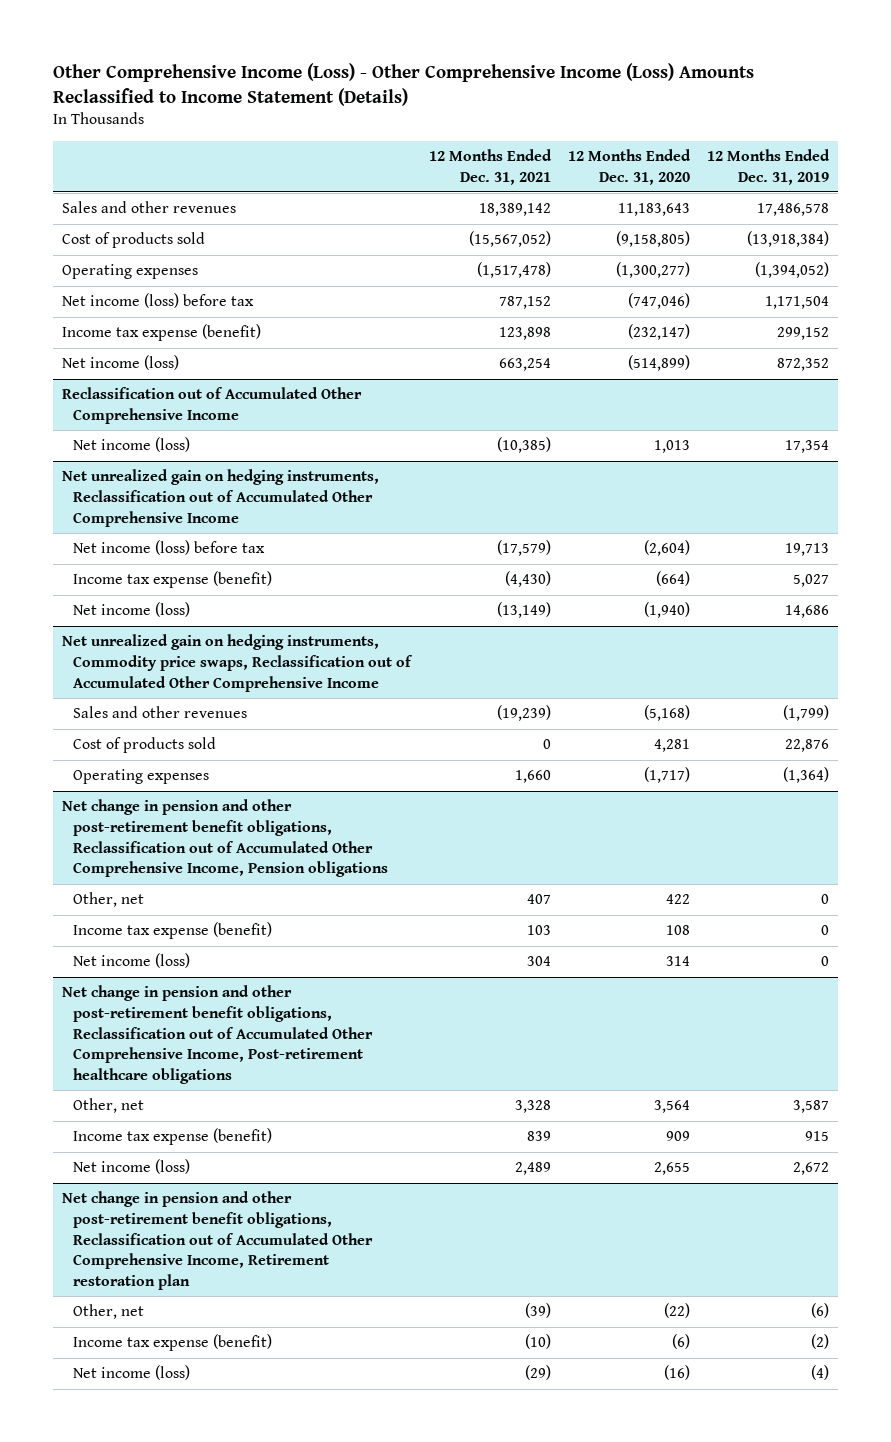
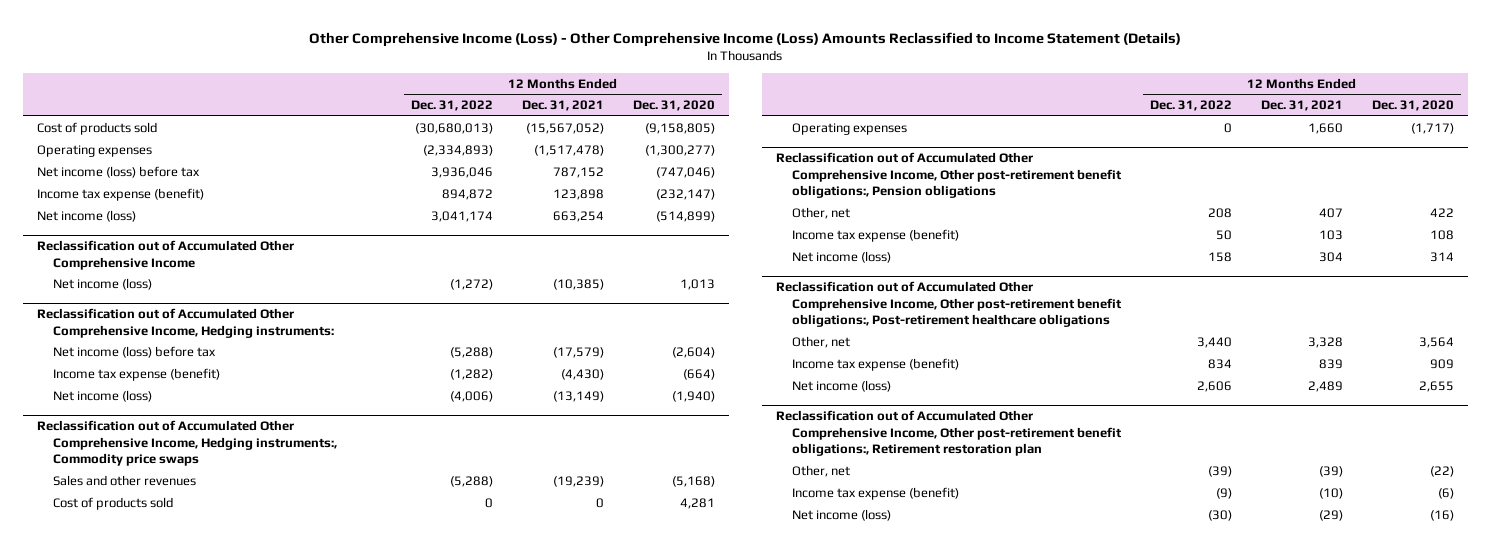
- | 12 Months Ended Dec. 31, 2021 | 12 Months Ended Dec. 31, 2020 | 12 Months Ended Dec. 31, 2019
+ | 12 Months Ended Dec. 31, 2022 | 12 Months Ended Dec. 31, 2021 | 12 Months Ended Dec. 31, 2020
- Sales and other revenues | 18,389,142 | 11,183,643 | 17,486,578
- Net unrealized gain on hedging instruments, Reclassification out of Accumulated Other Comprehensive Income
+ Reclassification out of Accumulated Other Comprehensive Income, Hedging instruments:
- Net unrealized gain on hedging instruments, Commodity price swaps, Reclassification out of Accumulated Other Comprehensive Income
+ Reclassification out of Accumulated Other Comprehensive Income, Hedging instruments:, Commodity price swaps
- Net change in pension and other post-retirement benefit obligations, Reclassification out of Accumulated Other Comprehensive Income, Pension obligations
+ Reclassification out of Accumulated Other Comprehensive Income, Other post-retirement benefit obligations:, Pension obligations
- Net change in pension and other post-retirement benefit obligations, Reclassification out of Accumulated Other Comprehensive Income, Post-retirement healthcare obligations
+ Reclassification out of Accumulated Other Comprehensive Income, Other post-retirement benefit obligations:, Post-retirement healthcare obligations
- Net change in pension and other post-retirement benefit obligations, Reclassification out of Accumulated Other Comprehensive Income, Retirement restoration plan
+ Reclassification out of Accumulated Other Comprehensive Income, Other post-retirement benefit obligations:, Retirement restoration plan

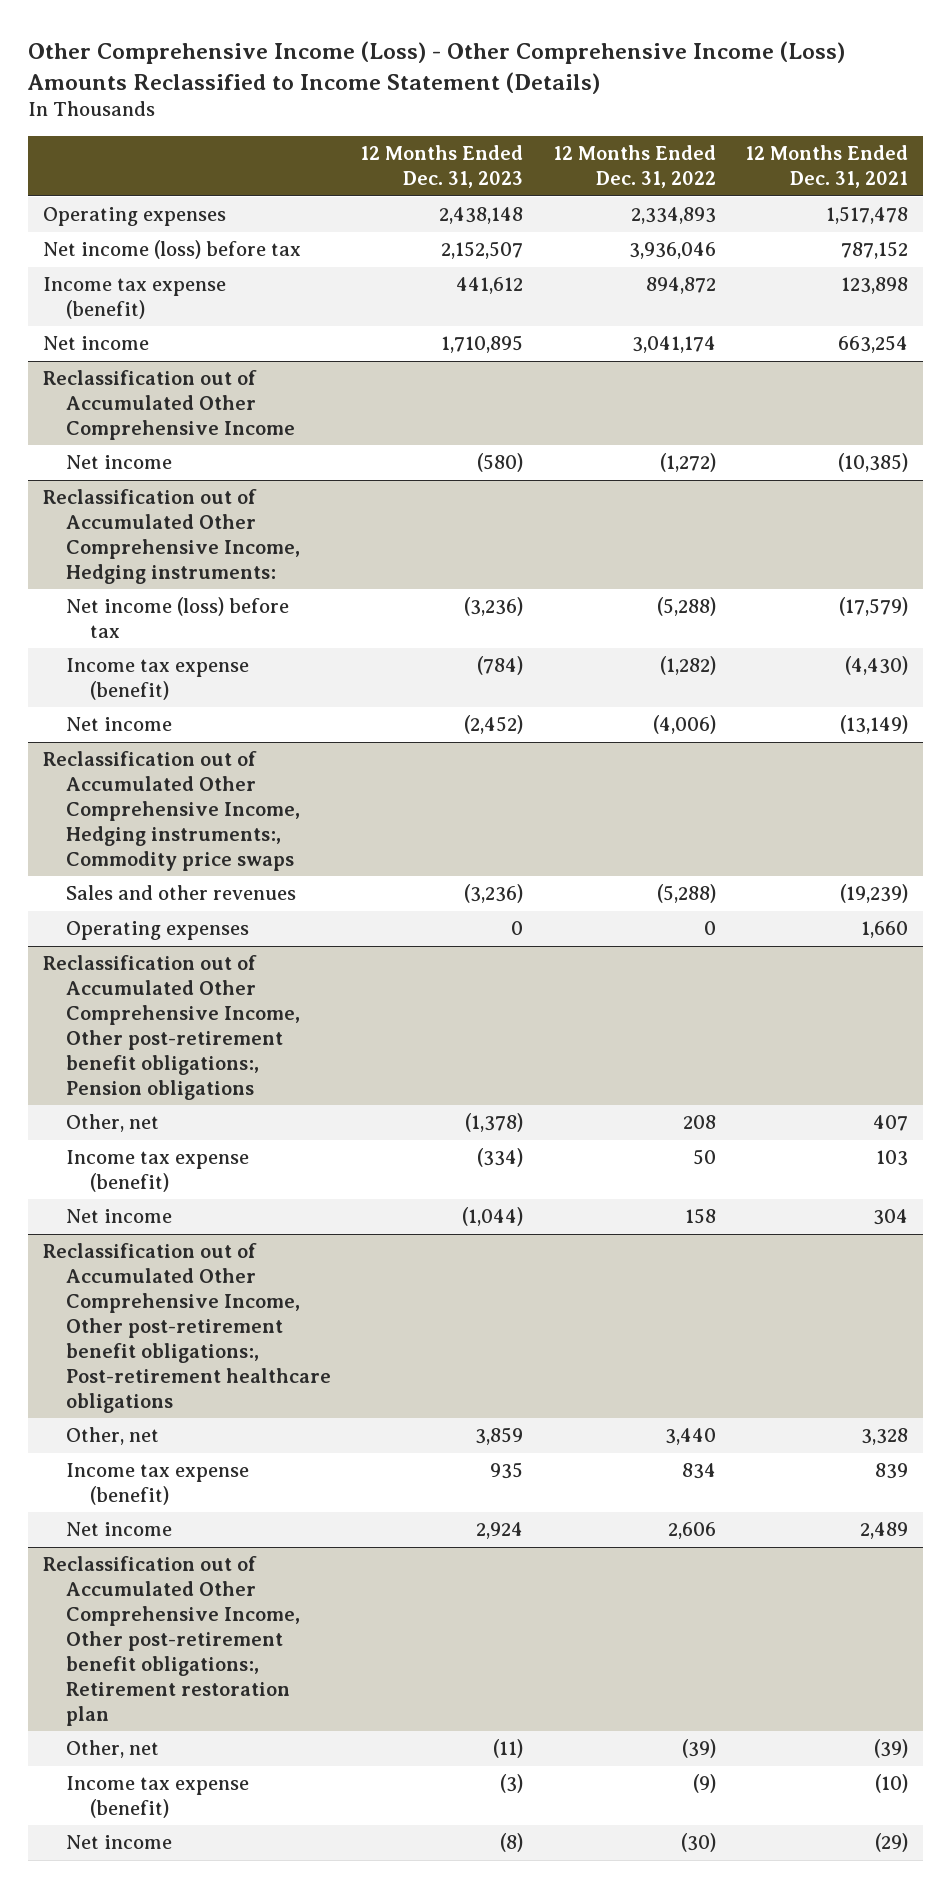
- | 12 Months Ended Dec. 31, 2022 | 12 Months Ended Dec. 31, 2021 | 12 Months Ended Dec. 31, 2020
+ | 12 Months Ended Dec. 31, 2023 | 12 Months Ended Dec. 31, 2022 | 12 Months Ended Dec. 31, 2021
- Cost of products sold | (30,680,013) | (15,567,052) | (9,158,805)
- Operating expenses | (2,334,893) | (1,517,478) | (1,300,277)
+ Operating expenses | 2,438,148 | 2,334,893 | 1,517,478
- Net income (loss) | 3,041,174 | 663,254 | (514,899)
+ Net income | 1,710,895 | 3,041,174 | 663,254
@ Reclassification out of Accumulated Other Comprehensive Income
- Net income (loss) | (1,272) | (10,385) | 1,013
+ Net income | (580) | (1,272) | (10,385)
@ Reclassification out of Accumulated Other Comprehensive Income, Hedging instruments:
- Net income (loss) | (4,006) | (13,149) | (1,940)
+ Net income | (2,452) | (4,006) | (13,149)
@ Reclassification out of Accumulated Other Comprehensive Income, Hedging instruments:, Commodity price swaps
- Cost of products sold | 0 | 0 | 4,281
@ Reclassification out of Accumulated Other Comprehensive Income, Other post-retirement benefit obligations:, Pension obligations
- Net income (loss) | 158 | 304 | 314
+ Net income | (1,044) | 158 | 304
@ Reclassification out of Accumulated Other Comprehensive Income, Other post-retirement benefit obligations:, Post-retirement healthcare obligations
- Net income (loss) | 2,606 | 2,489 | 2,655
+ Net income | 2,924 | 2,606 | 2,489
@ Reclassification out of Accumulated Other Comprehensive Income, Other post-retirement benefit obligations:, Retirement restoration plan
- Net income (loss) | (30) | (29) | (16)
+ Net income | (8) | (30) | (29)

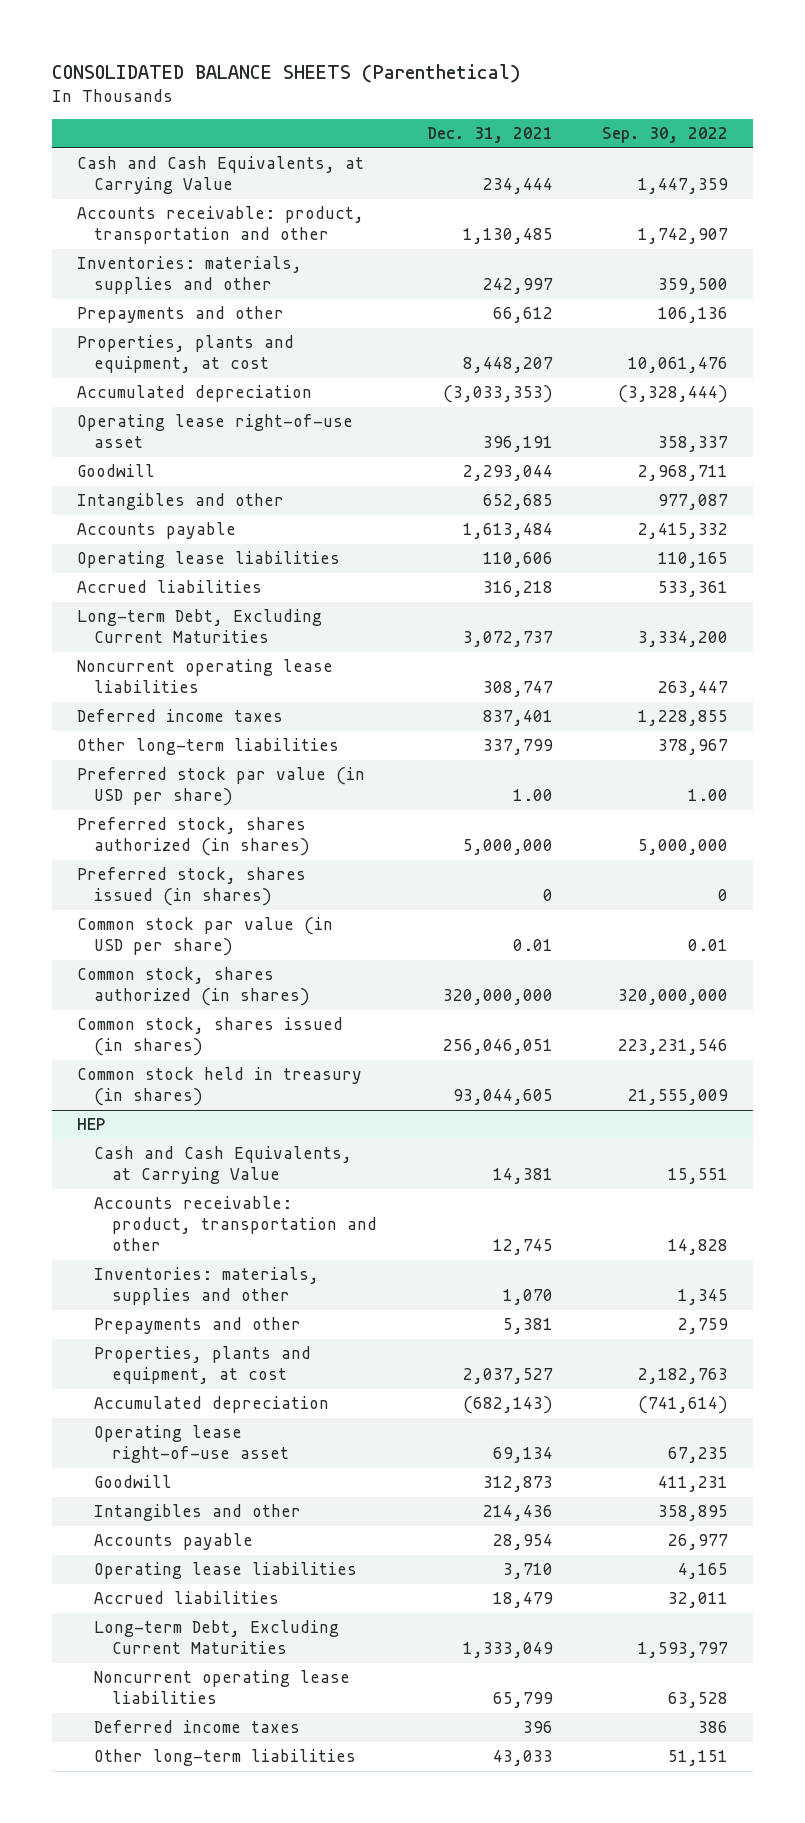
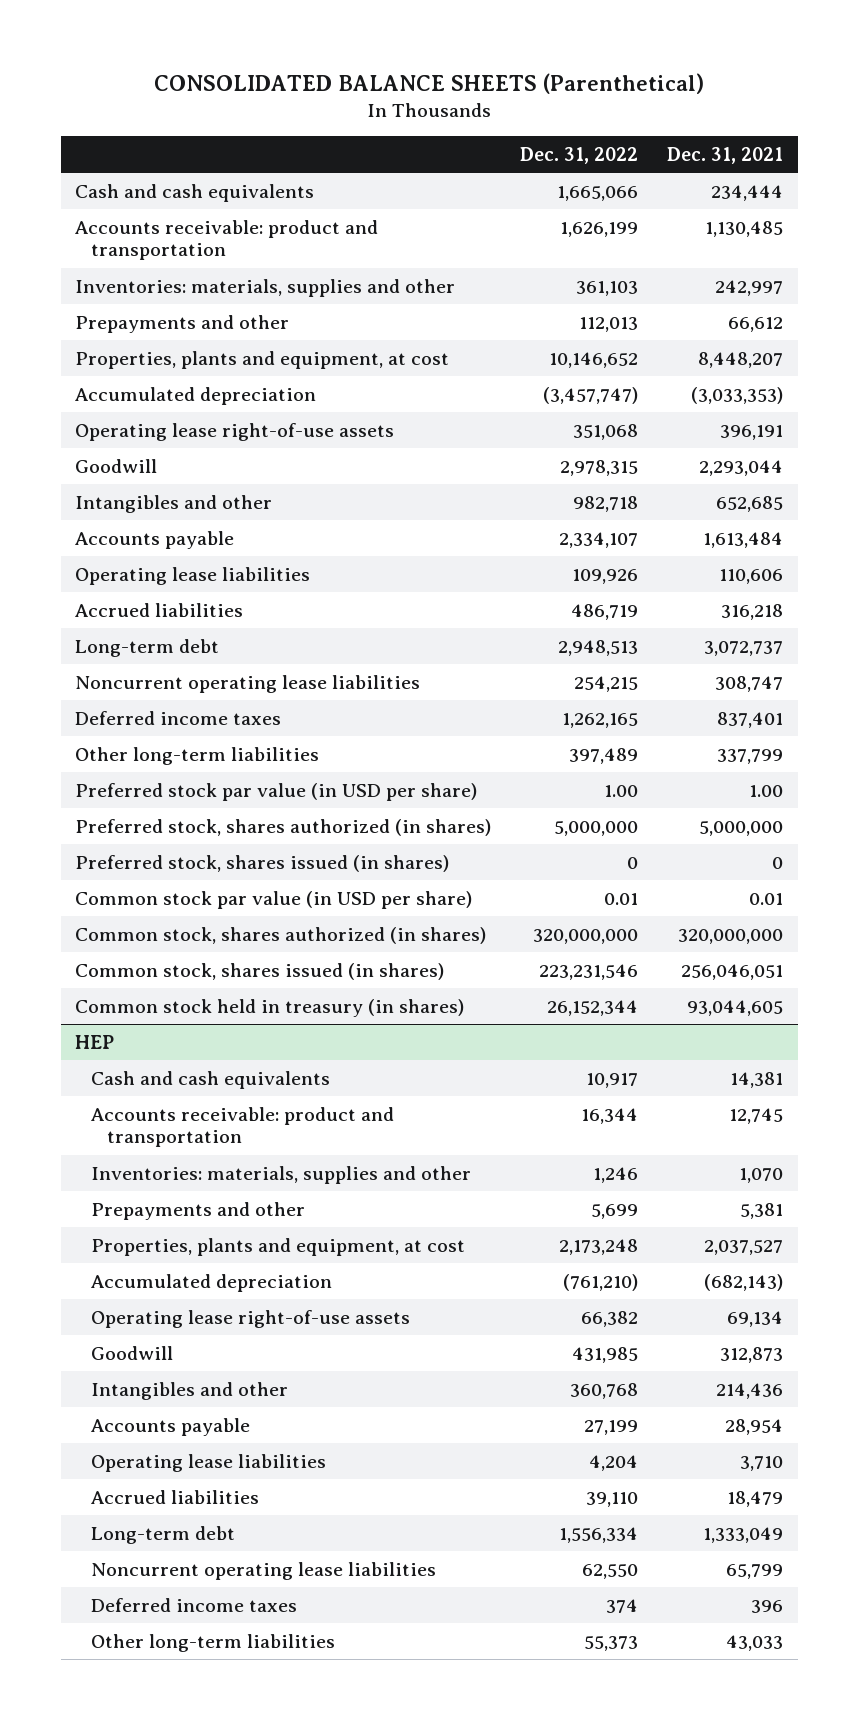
- | Dec. 31, 2021 | Sep. 30, 2022
+ | Dec. 31, 2022 | Dec. 31, 2021
- Cash and Cash Equivalents, at Carrying Value | 234,444 | 1,447,359
- Accounts receivable: product, transportation and other | 1,130,485 | 1,742,907
+ Cash and cash equivalents | 1,665,066 | 234,444
+ Accounts receivable: product and transportation | 1,626,199 | 1,130,485
- Operating lease right-of-use asset | 396,191 | 358,337
+ Operating lease right-of-use assets | 351,068 | 396,191
- Long-term Debt, Excluding Current Maturities | 3,072,737 | 3,334,200
+ Long-term debt | 2,948,513 | 3,072,737
@ HEP
- Cash and Cash Equivalents, at Carrying Value | 14,381 | 15,551
- Accounts receivable: product, transportation and other | 12,745 | 14,828
+ Cash and cash equivalents | 10,917 | 14,381
+ Accounts receivable: product and transportation | 16,344 | 12,745
- Operating lease right-of-use asset | 69,134 | 67,235
+ Operating lease right-of-use assets | 66,382 | 69,134
- Long-term Debt, Excluding Current Maturities | 1,333,049 | 1,593,797
+ Long-term debt | 1,556,334 | 1,333,049

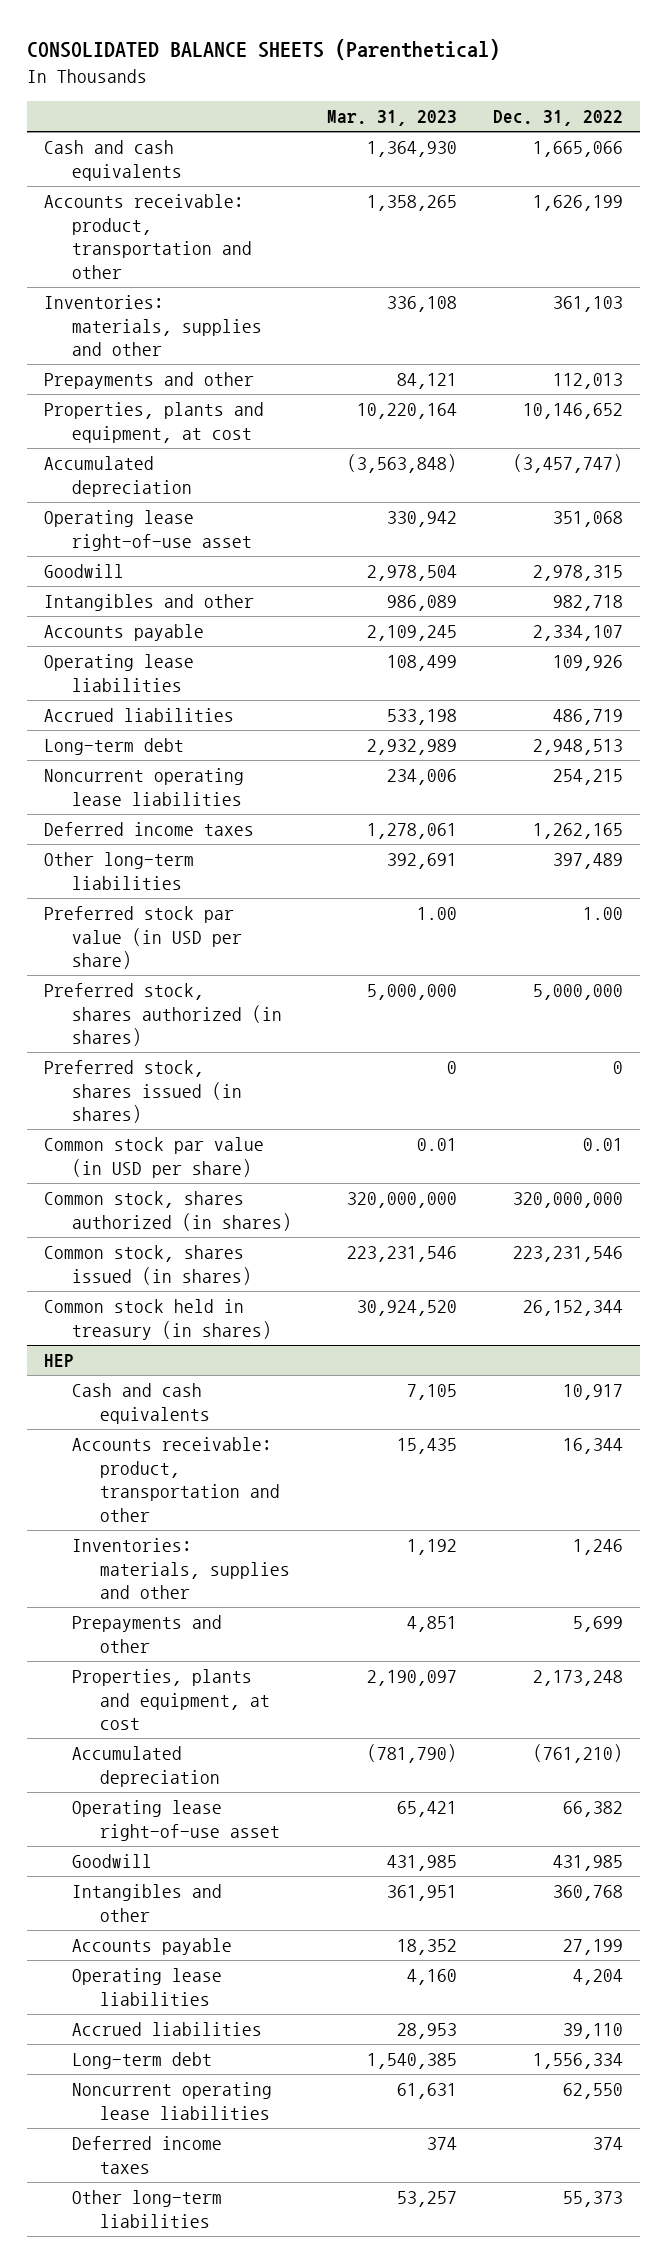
- | Dec. 31, 2022 | Dec. 31, 2021
+ | Mar. 31, 2023 | Dec. 31, 2022
- Accounts receivable: product and transportation | 1,626,199 | 1,130,485
+ Accounts receivable: product, transportation and other | 1,358,265 | 1,626,199
- Operating lease right-of-use assets | 351,068 | 396,191
+ Operating lease right-of-use asset | 330,942 | 351,068
@ HEP
- Accounts receivable: product and transportation | 16,344 | 12,745
+ Accounts receivable: product, transportation and other | 15,435 | 16,344
- Operating lease right-of-use assets | 66,382 | 69,134
+ Operating lease right-of-use asset | 65,421 | 66,382

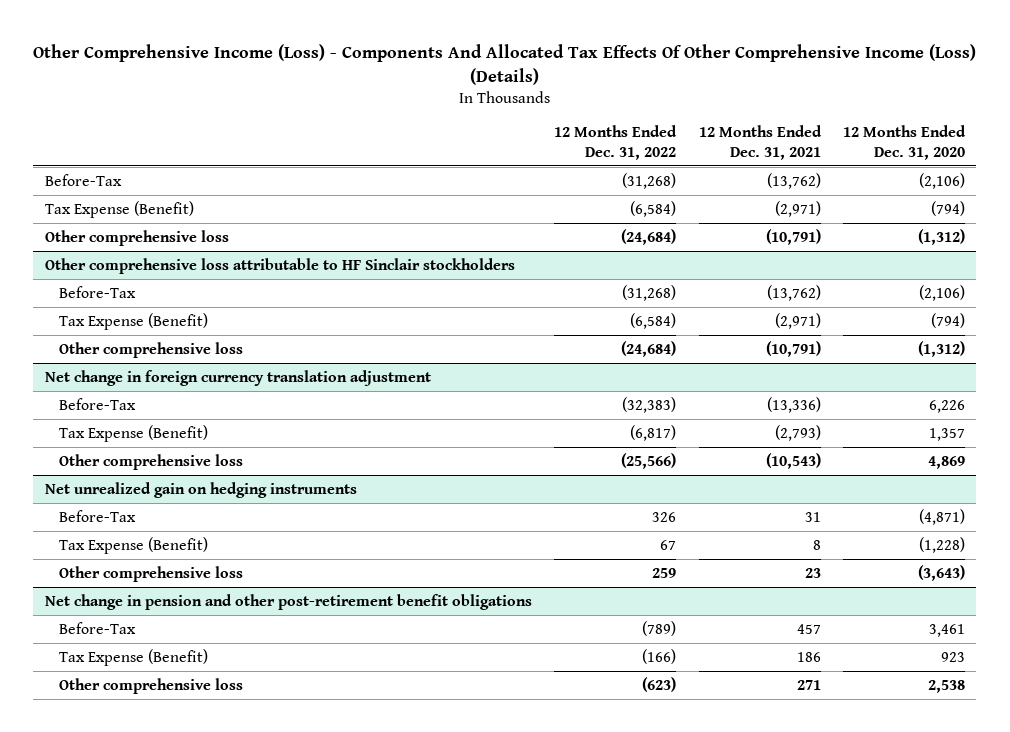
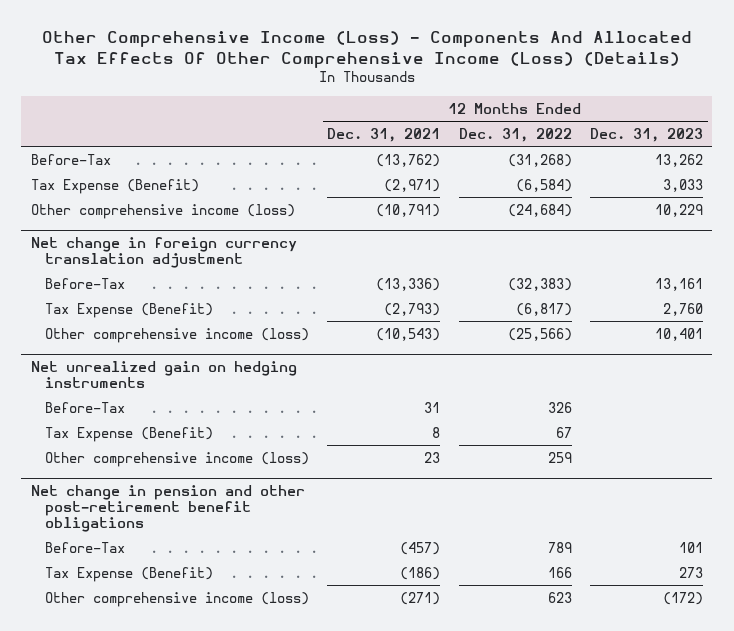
- | 12 Months Ended Dec. 31, 2022 | 12 Months Ended Dec. 31, 2021 | 12 Months Ended Dec. 31, 2020
+ | 12 Months Ended Dec. 31, 2021 | 12 Months Ended Dec. 31, 2022 | 12 Months Ended Dec. 31, 2023
- Other comprehensive loss | (24,684) | (10,791) | (1,312)
- Other comprehensive loss attributable to HF Sinclair stockholders
- Before-Tax | (31,268) | (13,762) | (2,106)
- Tax Expense (Benefit) | (6,584) | (2,971) | (794)
- Other comprehensive loss | (24,684) | (10,791) | (1,312)
+ Other comprehensive income (loss) | (10,791) | (24,684) | 10,229
@ Net change in foreign currency translation adjustment
- Other comprehensive loss | (25,566) | (10,543) | 4,869
+ Other comprehensive income (loss) | (10,543) | (25,566) | 10,401
@ Net unrealized gain on hedging instruments
- Other comprehensive loss | 259 | 23 | (3,643)
+ Other comprehensive income (loss) | 23 | 259 |
@ Net change in pension and other post-retirement benefit obligations
- Before-Tax | (789) | 457 | 3,461
- Tax Expense (Benefit) | (166) | 186 | 923
- Other comprehensive loss | (623) | 271 | 2,538
+ Before-Tax | (457) | 789 | 101
+ Tax Expense (Benefit) | (186) | 166 | 273
+ Other comprehensive income (loss) | (271) | 623 | (172)

